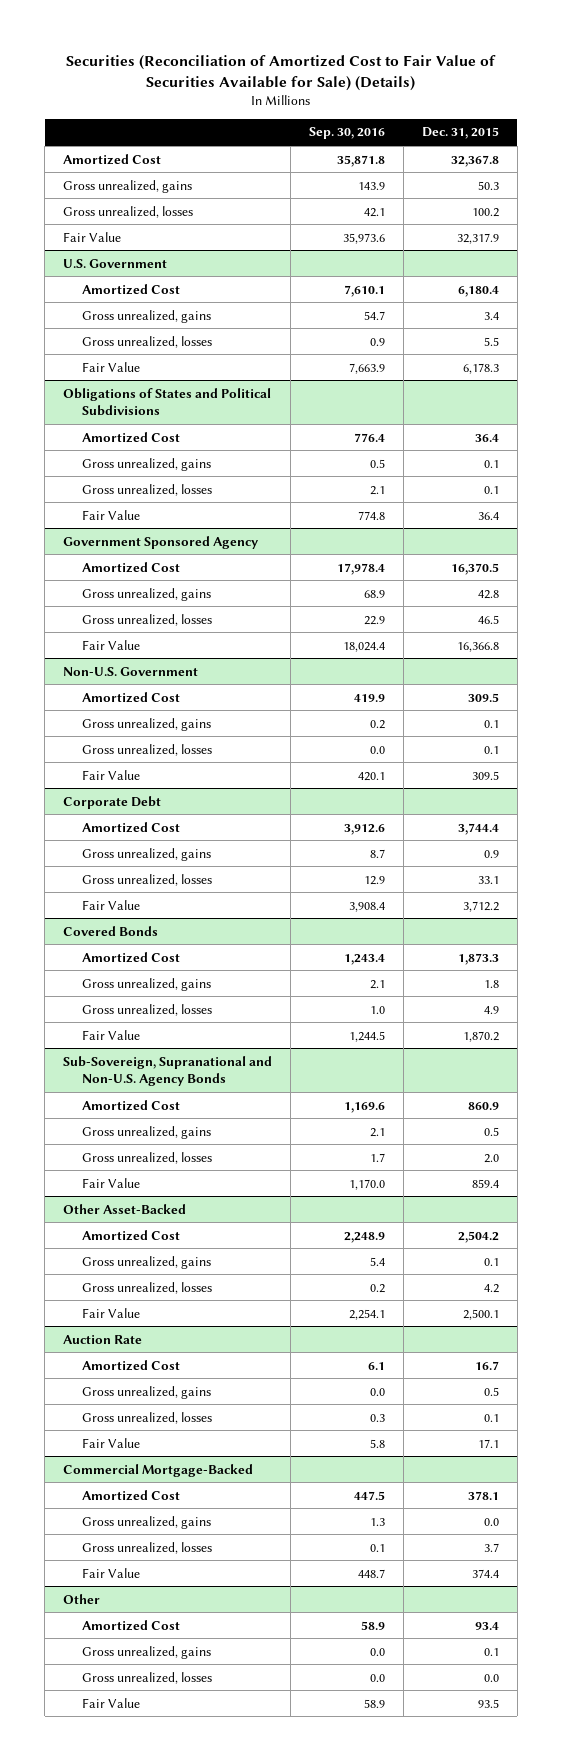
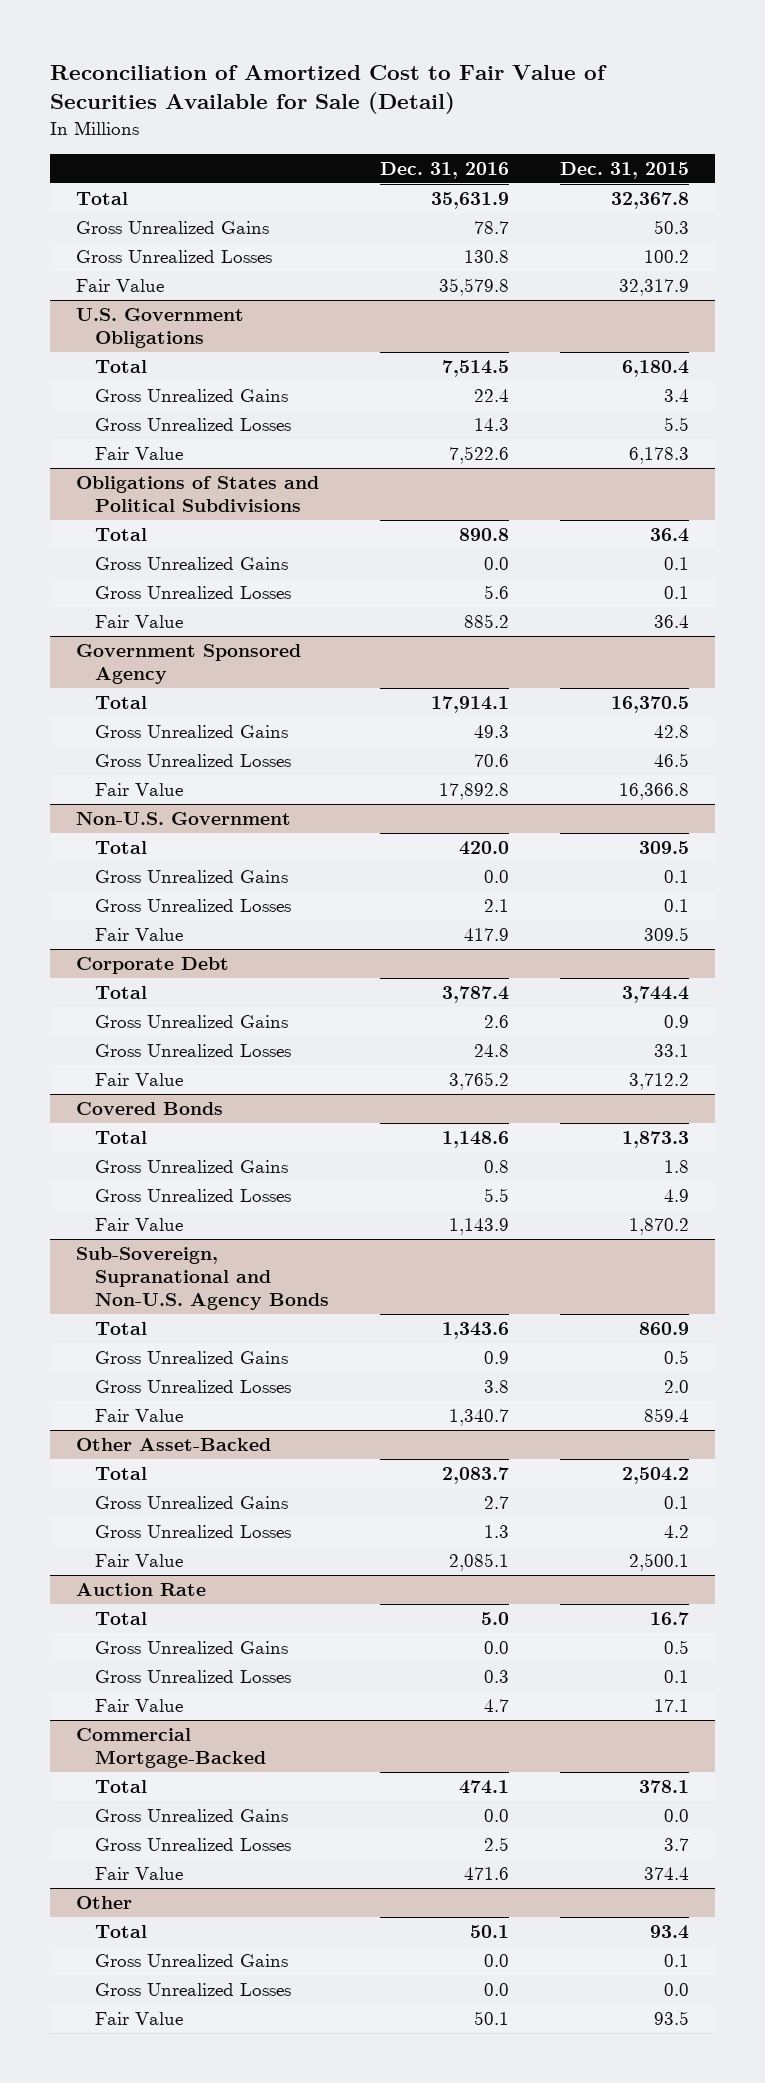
- Securities (Reconciliation of Amortized Cost to Fair Value of Securities Available for Sale) (Details)
+ Reconciliation of Amortized Cost to Fair Value of Securities Available for Sale (Detail)
- | Sep. 30, 2016 | Dec. 31, 2015
+ | Dec. 31, 2016 | Dec. 31, 2015
- Amortized Cost | 35,871.8 | 32,367.8
- Gross unrealized, gains | 143.9 | 50.3
- Gross unrealized, losses | 42.1 | 100.2
+ Total | 35,631.9 | 32,367.8
+ Gross Unrealized Gains | 78.7 | 50.3
+ Gross Unrealized Losses | 130.8 | 100.2
- U.S. Government
- Amortized Cost | 7,610.1 | 6,180.4
- Gross unrealized, gains | 54.7 | 3.4
- Gross unrealized, losses | 0.9 | 5.5
+ U.S. Government Obligations
+ Total | 7,514.5 | 6,180.4
+ Gross Unrealized Gains | 22.4 | 3.4
+ Gross Unrealized Losses | 14.3 | 5.5
@ Obligations of States and Political Subdivisions
- Amortized Cost | 776.4 | 36.4
- Gross unrealized, gains | 0.5 | 0.1
- Gross unrealized, losses | 2.1 | 0.1
+ Total | 890.8 | 36.4
+ Gross Unrealized Gains | 0.0 | 0.1
+ Gross Unrealized Losses | 5.6 | 0.1
@ Government Sponsored Agency
- Amortized Cost | 17,978.4 | 16,370.5
- Gross unrealized, gains | 68.9 | 42.8
- Gross unrealized, losses | 22.9 | 46.5
+ Total | 17,914.1 | 16,370.5
+ Gross Unrealized Gains | 49.3 | 42.8
+ Gross Unrealized Losses | 70.6 | 46.5
@ Non-U.S. Government
- Amortized Cost | 419.9 | 309.5
- Gross unrealized, gains | 0.2 | 0.1
- Gross unrealized, losses | 0.0 | 0.1
+ Total | 420.0 | 309.5
+ Gross Unrealized Gains | 0.0 | 0.1
+ Gross Unrealized Losses | 2.1 | 0.1
@ Corporate Debt
- Amortized Cost | 3,912.6 | 3,744.4
- Gross unrealized, gains | 8.7 | 0.9
- Gross unrealized, losses | 12.9 | 33.1
+ Total | 3,787.4 | 3,744.4
+ Gross Unrealized Gains | 2.6 | 0.9
+ Gross Unrealized Losses | 24.8 | 33.1
@ Covered Bonds
- Amortized Cost | 1,243.4 | 1,873.3
- Gross unrealized, gains | 2.1 | 1.8
- Gross unrealized, losses | 1.0 | 4.9
+ Total | 1,148.6 | 1,873.3
+ Gross Unrealized Gains | 0.8 | 1.8
+ Gross Unrealized Losses | 5.5 | 4.9
@ Sub-Sovereign, Supranational and Non-U.S. Agency Bonds
- Amortized Cost | 1,169.6 | 860.9
- Gross unrealized, gains | 2.1 | 0.5
- Gross unrealized, losses | 1.7 | 2.0
+ Total | 1,343.6 | 860.9
+ Gross Unrealized Gains | 0.9 | 0.5
+ Gross Unrealized Losses | 3.8 | 2.0
@ Other Asset-Backed
- Amortized Cost | 2,248.9 | 2,504.2
- Gross unrealized, gains | 5.4 | 0.1
- Gross unrealized, losses | 0.2 | 4.2
+ Total | 2,083.7 | 2,504.2
+ Gross Unrealized Gains | 2.7 | 0.1
+ Gross Unrealized Losses | 1.3 | 4.2
@ Auction Rate
- Amortized Cost | 6.1 | 16.7
- Gross unrealized, gains | 0.0 | 0.5
- Gross unrealized, losses | 0.3 | 0.1
+ Total | 5.0 | 16.7
+ Gross Unrealized Gains | 0.0 | 0.5
+ Gross Unrealized Losses | 0.3 | 0.1
@ Commercial Mortgage-Backed
- Amortized Cost | 447.5 | 378.1
- Gross unrealized, gains | 1.3 | 0.0
- Gross unrealized, losses | 0.1 | 3.7
+ Total | 474.1 | 378.1
+ Gross Unrealized Gains | 0.0 | 0.0
+ Gross Unrealized Losses | 2.5 | 3.7
@ Other
- Amortized Cost | 58.9 | 93.4
- Gross unrealized, gains | 0.0 | 0.1
- Gross unrealized, losses | 0.0 | 0.0
+ Total | 50.1 | 93.4
+ Gross Unrealized Gains | 0.0 | 0.1
+ Gross Unrealized Losses | 0.0 | 0.0

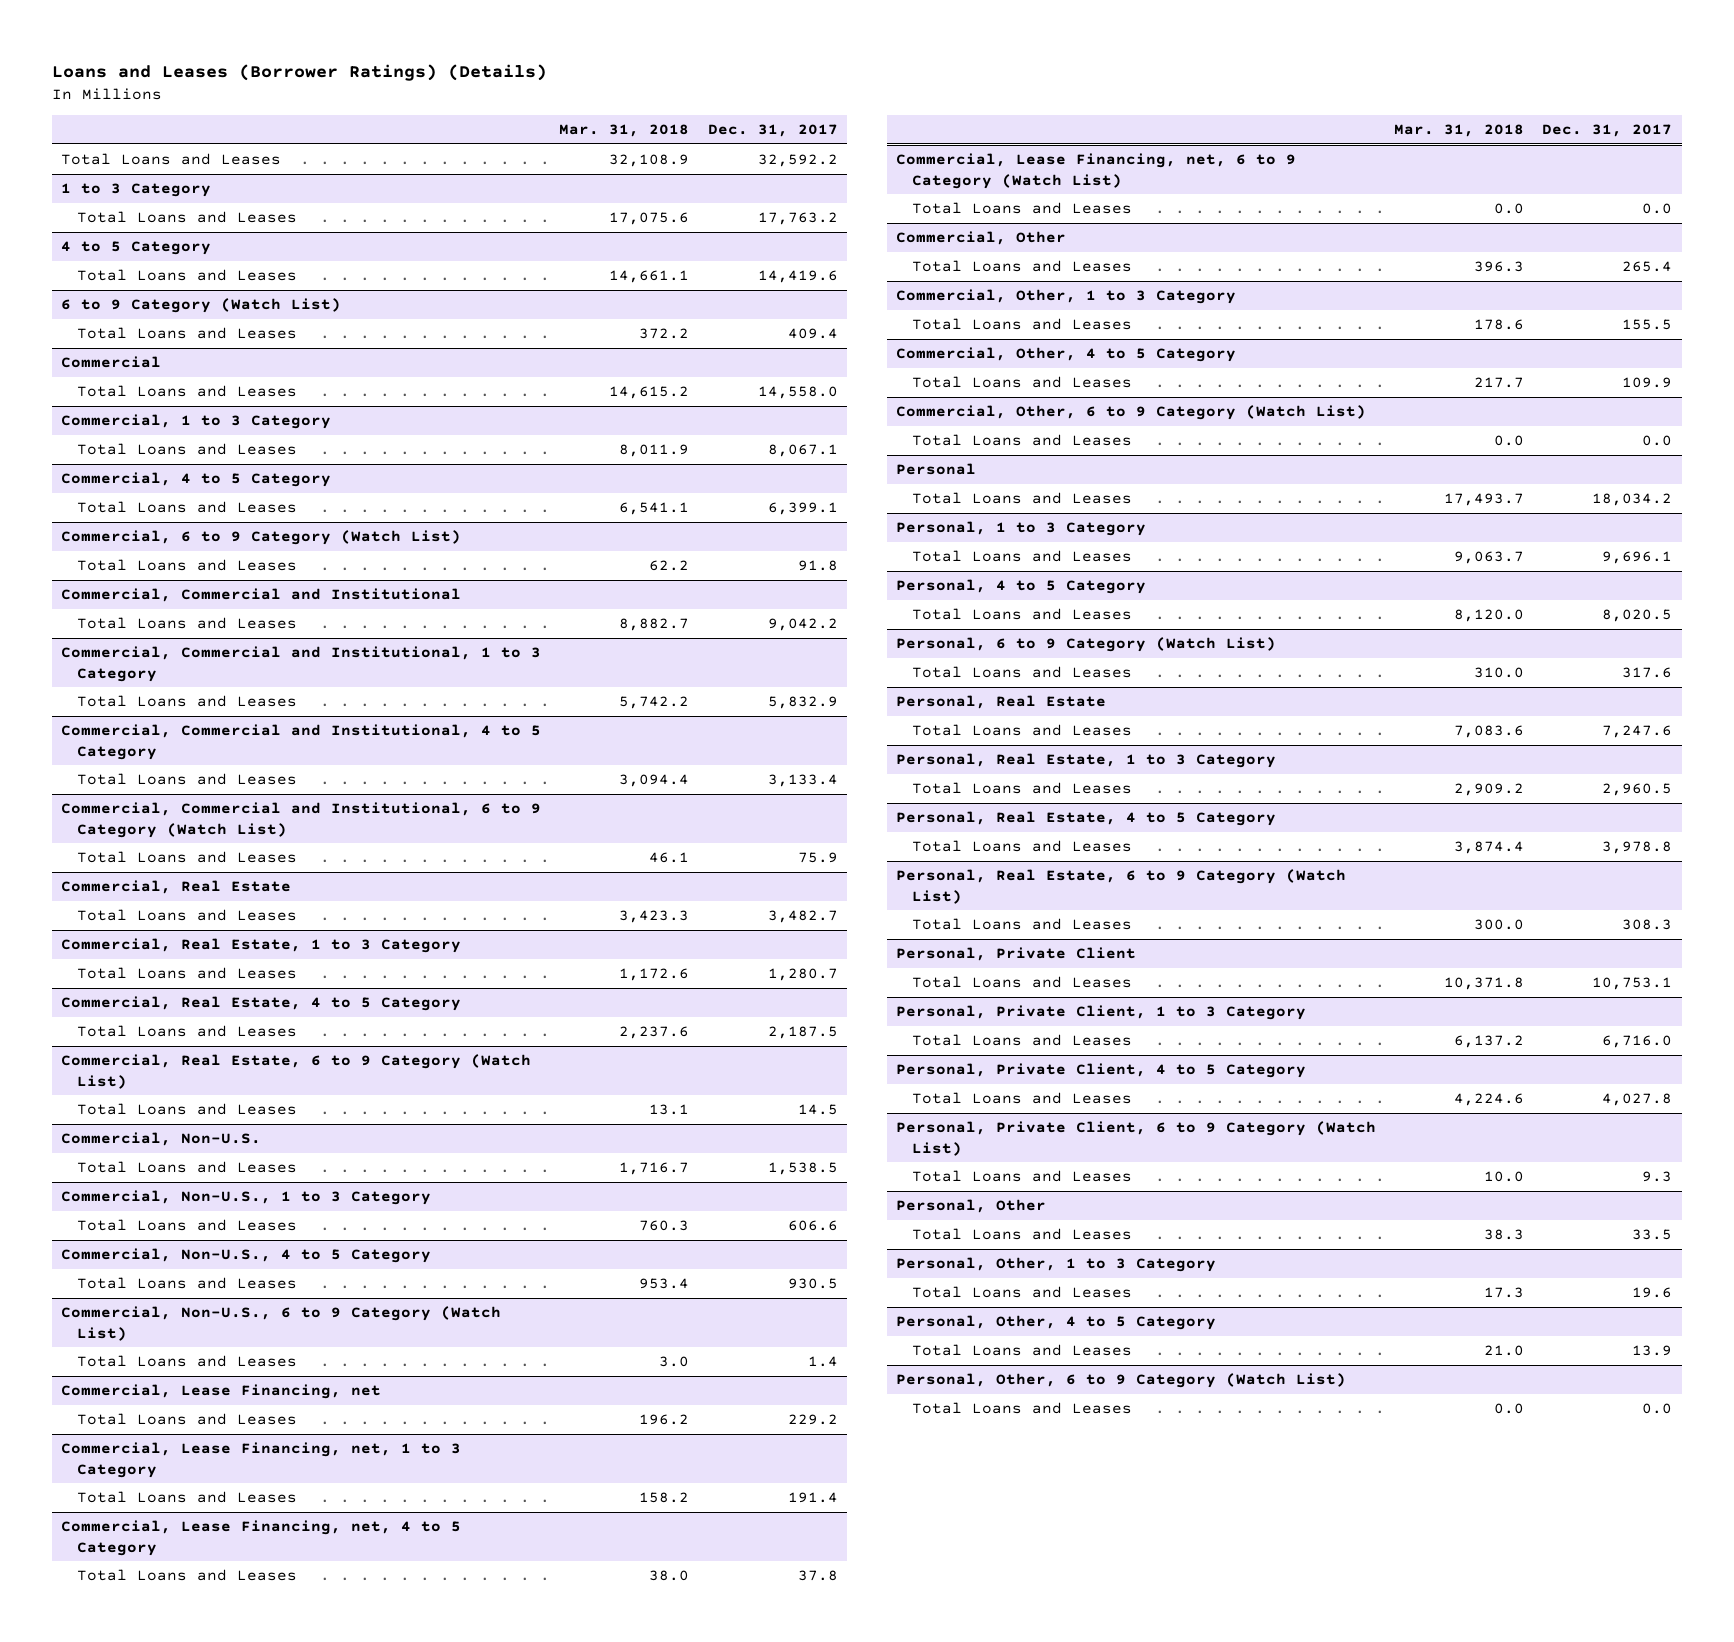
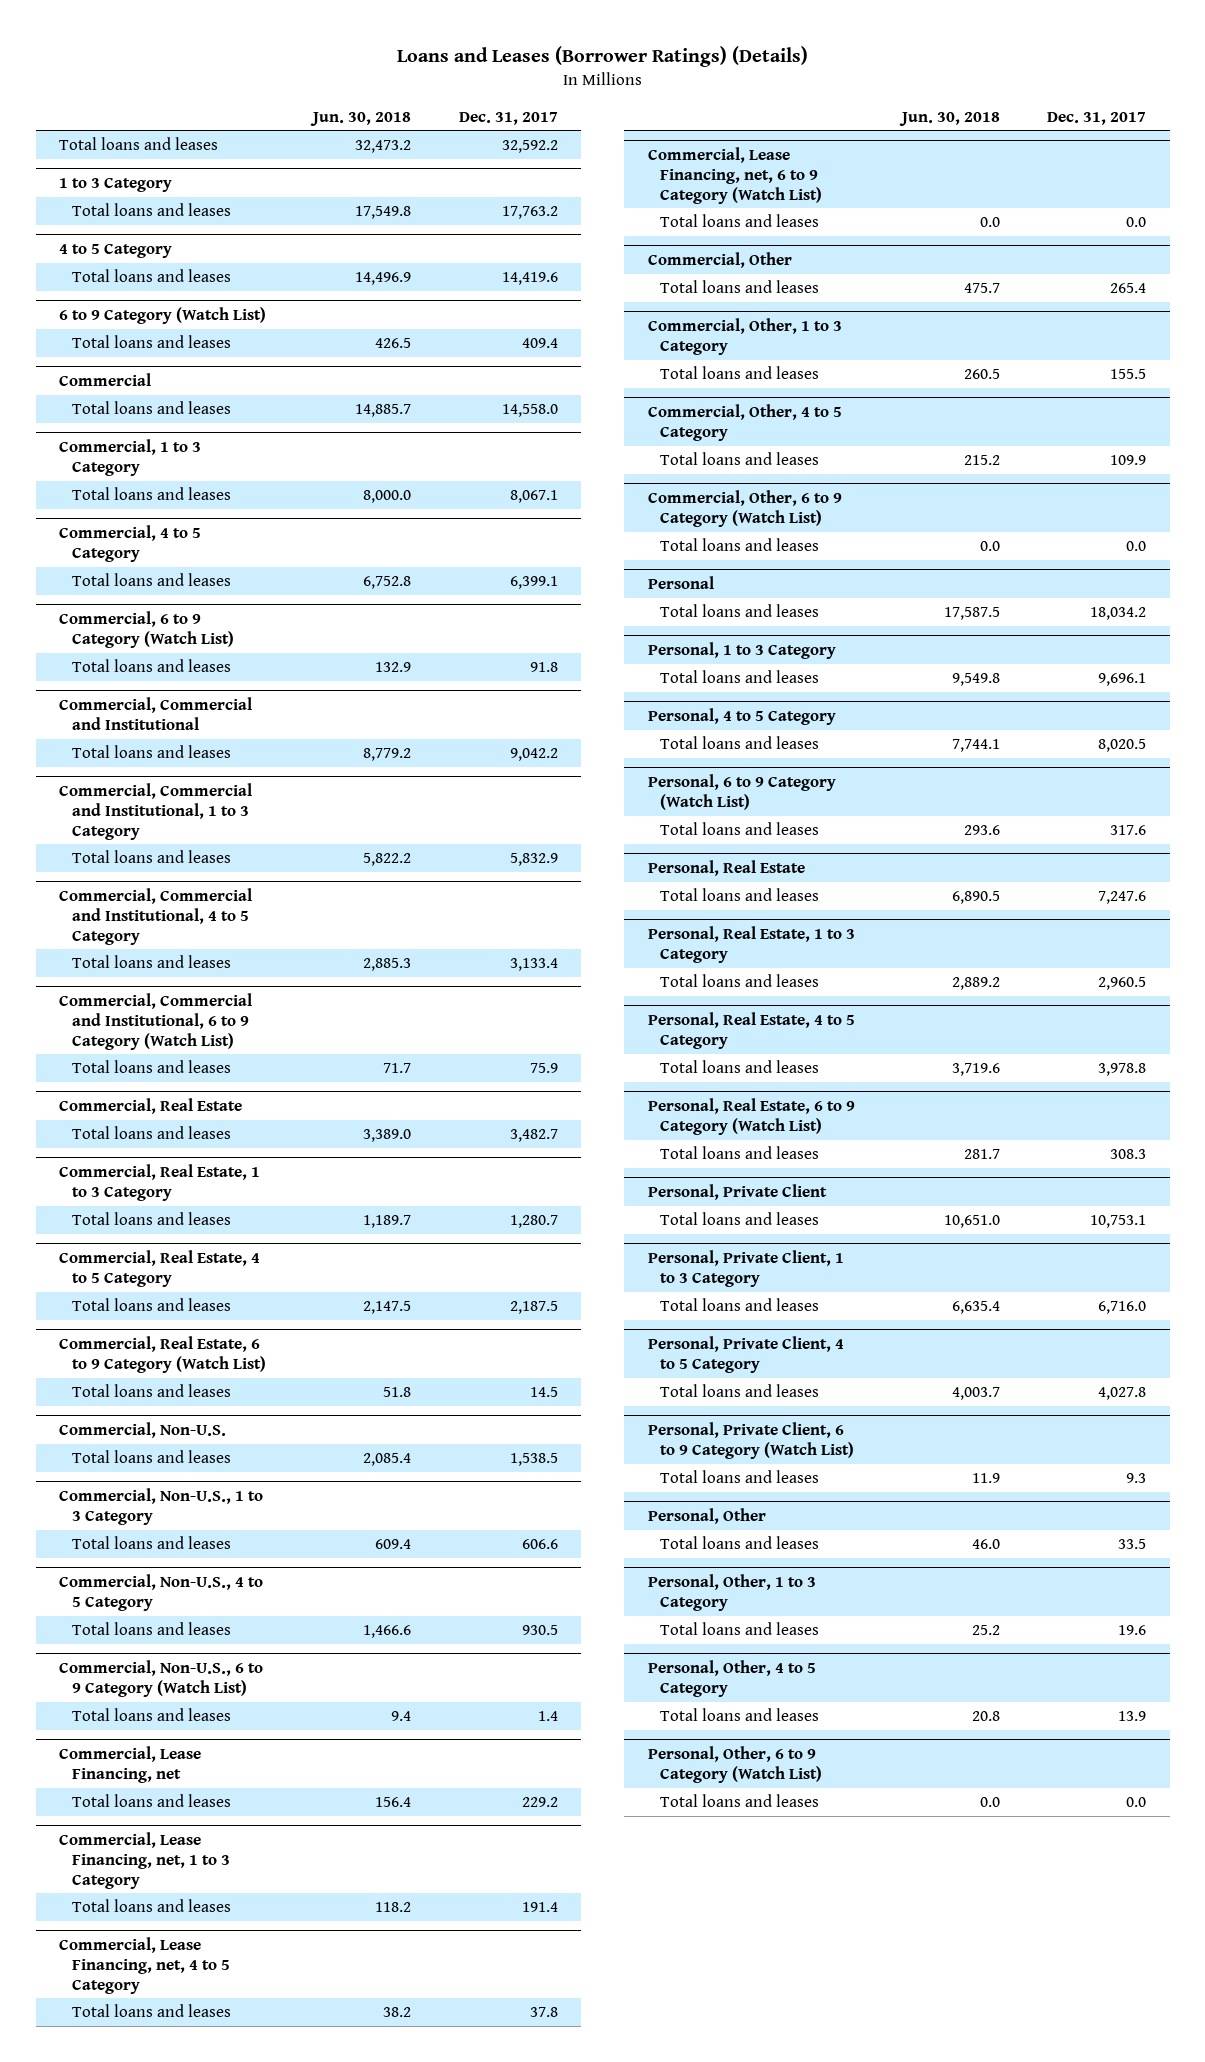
- | Mar. 31, 2018 | Dec. 31, 2017
+ | Jun. 30, 2018 | Dec. 31, 2017
- Total Loans and Leases | 32,108.9 | 32,592.2
+ Total loans and leases | 32,473.2 | 32,592.2
@ 1 to 3 Category
- Total Loans and Leases | 17,075.6 | 17,763.2
+ Total loans and leases | 17,549.8 | 17,763.2
@ 4 to 5 Category
- Total Loans and Leases | 14,661.1 | 14,419.6
+ Total loans and leases | 14,496.9 | 14,419.6
@ 6 to 9 Category (Watch List)
- Total Loans and Leases | 372.2 | 409.4
+ Total loans and leases | 426.5 | 409.4
@ Commercial
- Total Loans and Leases | 14,615.2 | 14,558.0
+ Total loans and leases | 14,885.7 | 14,558.0
@ Commercial, 1 to 3 Category
- Total Loans and Leases | 8,011.9 | 8,067.1
+ Total loans and leases | 8,000.0 | 8,067.1
@ Commercial, 4 to 5 Category
- Total Loans and Leases | 6,541.1 | 6,399.1
+ Total loans and leases | 6,752.8 | 6,399.1
@ Commercial, 6 to 9 Category (Watch List)
- Total Loans and Leases | 62.2 | 91.8
+ Total loans and leases | 132.9 | 91.8
@ Commercial, Commercial and Institutional
- Total Loans and Leases | 8,882.7 | 9,042.2
+ Total loans and leases | 8,779.2 | 9,042.2
@ Commercial, Commercial and Institutional, 1 to 3 Category
- Total Loans and Leases | 5,742.2 | 5,832.9
+ Total loans and leases | 5,822.2 | 5,832.9
@ Commercial, Commercial and Institutional, 4 to 5 Category
- Total Loans and Leases | 3,094.4 | 3,133.4
+ Total loans and leases | 2,885.3 | 3,133.4
@ Commercial, Commercial and Institutional, 6 to 9 Category (Watch List)
- Total Loans and Leases | 46.1 | 75.9
+ Total loans and leases | 71.7 | 75.9
@ Commercial, Real Estate
- Total Loans and Leases | 3,423.3 | 3,482.7
+ Total loans and leases | 3,389.0 | 3,482.7
@ Commercial, Real Estate, 1 to 3 Category
- Total Loans and Leases | 1,172.6 | 1,280.7
+ Total loans and leases | 1,189.7 | 1,280.7
@ Commercial, Real Estate, 4 to 5 Category
- Total Loans and Leases | 2,237.6 | 2,187.5
+ Total loans and leases | 2,147.5 | 2,187.5
@ Commercial, Real Estate, 6 to 9 Category (Watch List)
- Total Loans and Leases | 13.1 | 14.5
+ Total loans and leases | 51.8 | 14.5
@ Commercial, Non-U.S.
- Total Loans and Leases | 1,716.7 | 1,538.5
+ Total loans and leases | 2,085.4 | 1,538.5
@ Commercial, Non-U.S., 1 to 3 Category
- Total Loans and Leases | 760.3 | 606.6
+ Total loans and leases | 609.4 | 606.6
@ Commercial, Non-U.S., 4 to 5 Category
- Total Loans and Leases | 953.4 | 930.5
+ Total loans and leases | 1,466.6 | 930.5
@ Commercial, Non-U.S., 6 to 9 Category (Watch List)
- Total Loans and Leases | 3.0 | 1.4
+ Total loans and leases | 9.4 | 1.4
@ Commercial, Lease Financing, net
- Total Loans and Leases | 196.2 | 229.2
+ Total loans and leases | 156.4 | 229.2
@ Commercial, Lease Financing, net, 1 to 3 Category
- Total Loans and Leases | 158.2 | 191.4
+ Total loans and leases | 118.2 | 191.4
@ Commercial, Lease Financing, net, 4 to 5 Category
- Total Loans and Leases | 38.0 | 37.8
+ Total loans and leases | 38.2 | 37.8
@ Commercial, Lease Financing, net, 6 to 9 Category (Watch List)
- Total Loans and Leases | 0.0 | 0.0
+ Total loans and leases | 0.0 | 0.0
@ Commercial, Other
- Total Loans and Leases | 396.3 | 265.4
+ Total loans and leases | 475.7 | 265.4
@ Commercial, Other, 1 to 3 Category
- Total Loans and Leases | 178.6 | 155.5
+ Total loans and leases | 260.5 | 155.5
@ Commercial, Other, 4 to 5 Category
- Total Loans and Leases | 217.7 | 109.9
+ Total loans and leases | 215.2 | 109.9
@ Commercial, Other, 6 to 9 Category (Watch List)
- Total Loans and Leases | 0.0 | 0.0
+ Total loans and leases | 0.0 | 0.0
@ Personal
- Total Loans and Leases | 17,493.7 | 18,034.2
+ Total loans and leases | 17,587.5 | 18,034.2
@ Personal, 1 to 3 Category
- Total Loans and Leases | 9,063.7 | 9,696.1
+ Total loans and leases | 9,549.8 | 9,696.1
@ Personal, 4 to 5 Category
- Total Loans and Leases | 8,120.0 | 8,020.5
+ Total loans and leases | 7,744.1 | 8,020.5
@ Personal, 6 to 9 Category (Watch List)
- Total Loans and Leases | 310.0 | 317.6
+ Total loans and leases | 293.6 | 317.6
@ Personal, Real Estate
- Total Loans and Leases | 7,083.6 | 7,247.6
+ Total loans and leases | 6,890.5 | 7,247.6
@ Personal, Real Estate, 1 to 3 Category
- Total Loans and Leases | 2,909.2 | 2,960.5
+ Total loans and leases | 2,889.2 | 2,960.5
@ Personal, Real Estate, 4 to 5 Category
- Total Loans and Leases | 3,874.4 | 3,978.8
+ Total loans and leases | 3,719.6 | 3,978.8
@ Personal, Real Estate, 6 to 9 Category (Watch List)
- Total Loans and Leases | 300.0 | 308.3
+ Total loans and leases | 281.7 | 308.3
@ Personal, Private Client
- Total Loans and Leases | 10,371.8 | 10,753.1
+ Total loans and leases | 10,651.0 | 10,753.1
@ Personal, Private Client, 1 to 3 Category
- Total Loans and Leases | 6,137.2 | 6,716.0
+ Total loans and leases | 6,635.4 | 6,716.0
@ Personal, Private Client, 4 to 5 Category
- Total Loans and Leases | 4,224.6 | 4,027.8
+ Total loans and leases | 4,003.7 | 4,027.8
@ Personal, Private Client, 6 to 9 Category (Watch List)
- Total Loans and Leases | 10.0 | 9.3
+ Total loans and leases | 11.9 | 9.3
@ Personal, Other
- Total Loans and Leases | 38.3 | 33.5
+ Total loans and leases | 46.0 | 33.5
@ Personal, Other, 1 to 3 Category
- Total Loans and Leases | 17.3 | 19.6
+ Total loans and leases | 25.2 | 19.6
@ Personal, Other, 4 to 5 Category
- Total Loans and Leases | 21.0 | 13.9
+ Total loans and leases | 20.8 | 13.9
@ Personal, Other, 6 to 9 Category (Watch List)
- Total Loans and Leases | 0.0 | 0.0
+ Total loans and leases | 0.0 | 0.0

